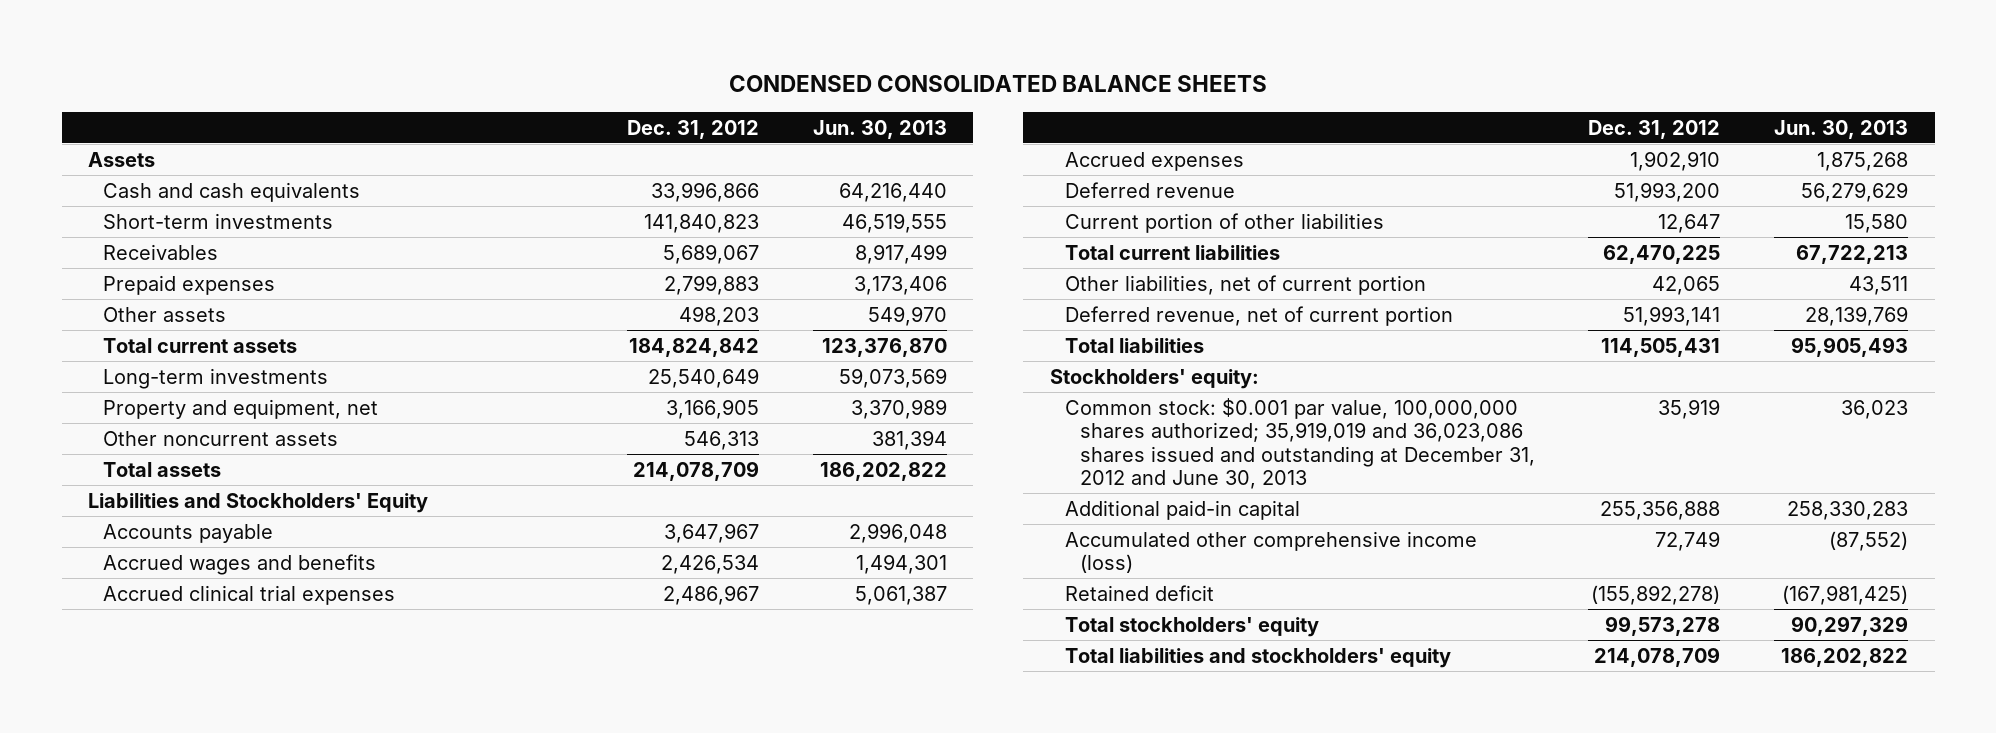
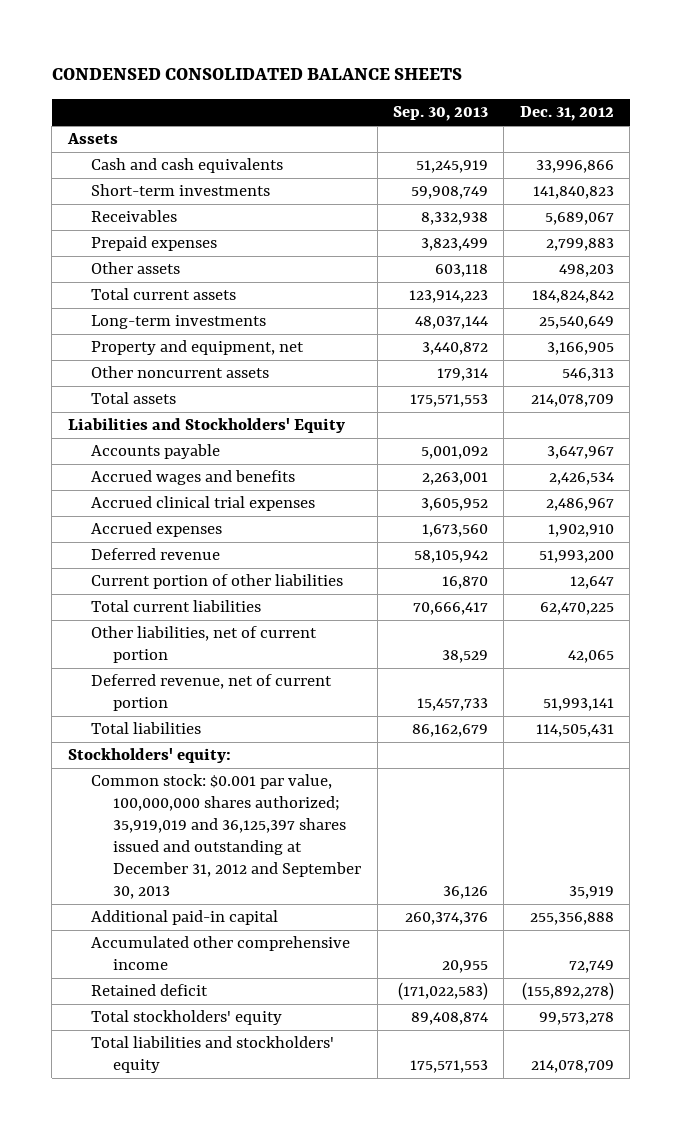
- | Dec. 31, 2012 | Jun. 30, 2013
+ | Sep. 30, 2013 | Dec. 31, 2012
- Common stock: $0.001 par value, 100,000,000 shares authorized; 35,919,019 and 36,023,086 shares issued and outstanding at December 31, 2012 and June 30, 2013 | 35,919 | 36,023
+ Common stock: $0.001 par value, 100,000,000 shares authorized; 35,919,019 and 36,125,397 shares issued and outstanding at December 31, 2012 and September 30, 2013 | 36,126 | 35,919
- Accumulated other comprehensive income (loss) | 72,749 | (87,552)
+ Accumulated other comprehensive income | 20,955 | 72,749

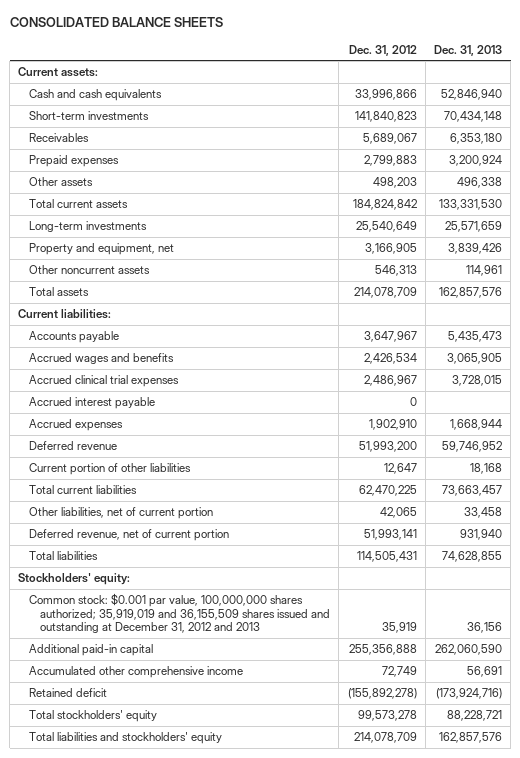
- CONDENSED CONSOLIDATED BALANCE SHEETS
+ CONSOLIDATED BALANCE SHEETS
- | Sep. 30, 2013 | Dec. 31, 2012
+ | Dec. 31, 2012 | Dec. 31, 2013
- Assets
+ Current assets:
- Liabilities and Stockholders' Equity
+ Current liabilities:
+ Accrued interest payable | 0 |
- Common stock: $0.001 par value, 100,000,000 shares authorized; 35,919,019 and 36,125,397 shares issued and outstanding at December 31, 2012 and September 30, 2013 | 36,126 | 35,919
+ Common stock: $0.001 par value, 100,000,000 shares authorized; 35,919,019 and 36,155,509 shares issued and outstanding at December 31, 2012 and 2013 | 35,919 | 36,156

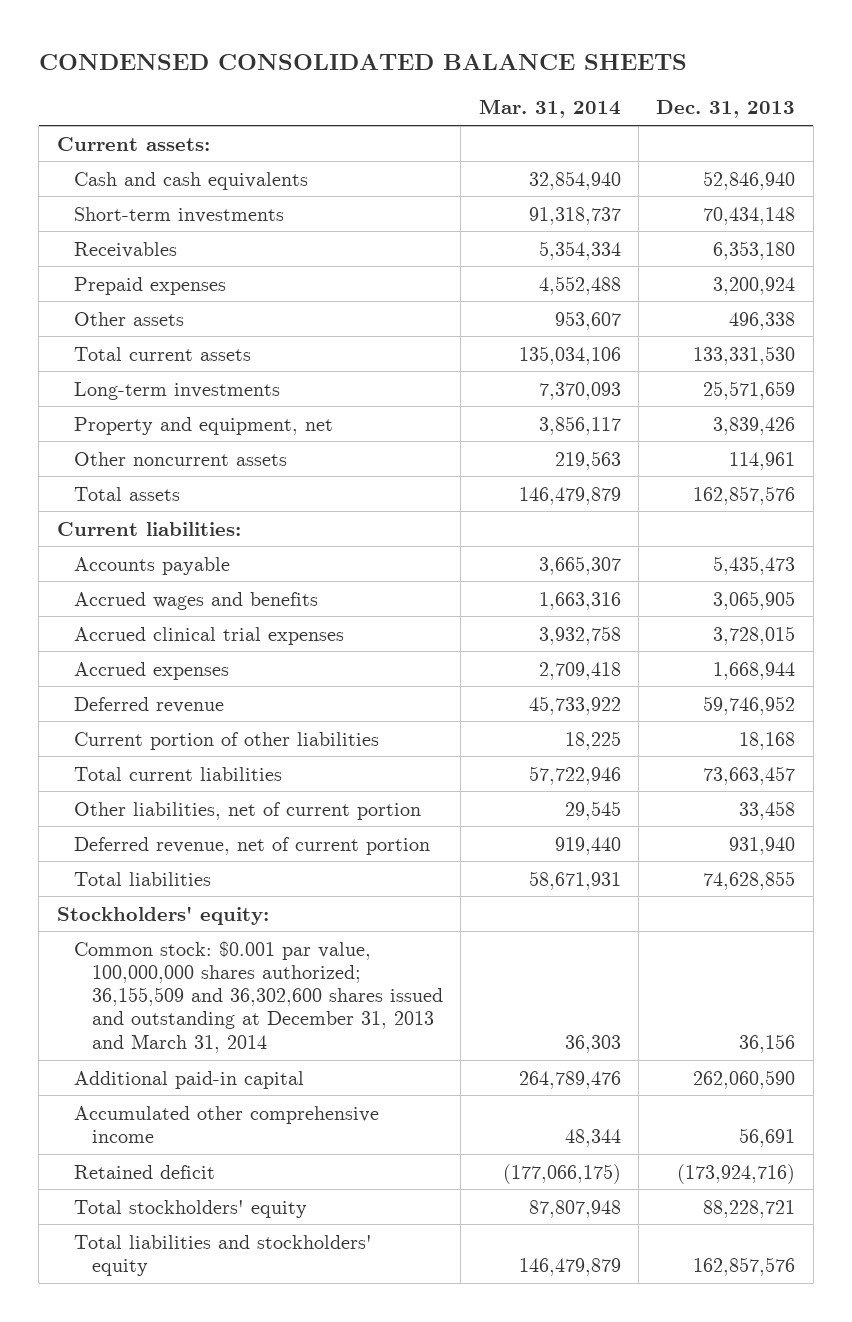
- CONSOLIDATED BALANCE SHEETS
+ CONDENSED CONSOLIDATED BALANCE SHEETS
- | Dec. 31, 2012 | Dec. 31, 2013
+ | Mar. 31, 2014 | Dec. 31, 2013
- Accrued interest payable | 0 |
- Common stock: $0.001 par value, 100,000,000 shares authorized; 35,919,019 and 36,155,509 shares issued and outstanding at December 31, 2012 and 2013 | 35,919 | 36,156
+ Common stock: $0.001 par value, 100,000,000 shares authorized; 36,155,509 and 36,302,600 shares issued and outstanding at December 31, 2013 and March 31, 2014 | 36,303 | 36,156

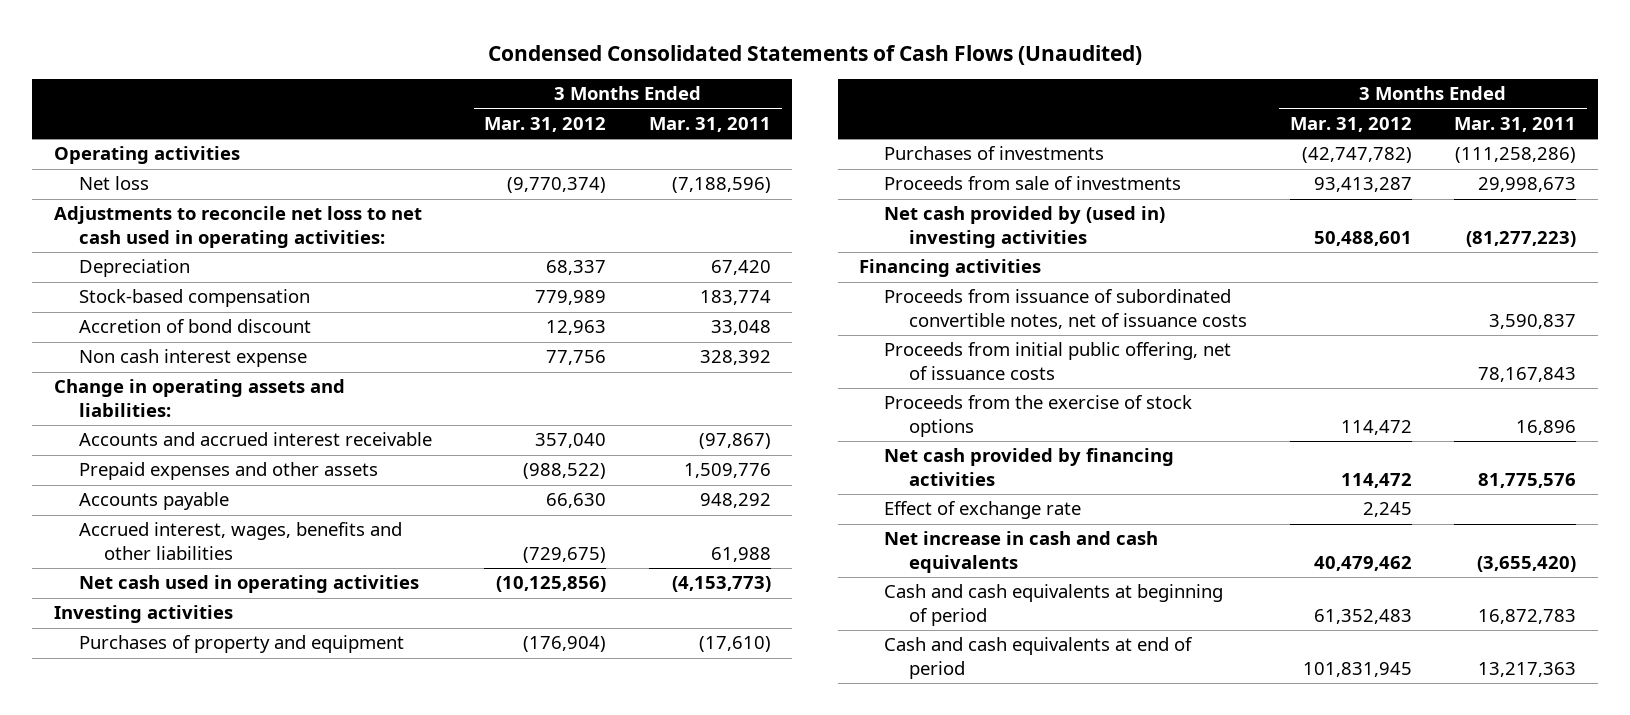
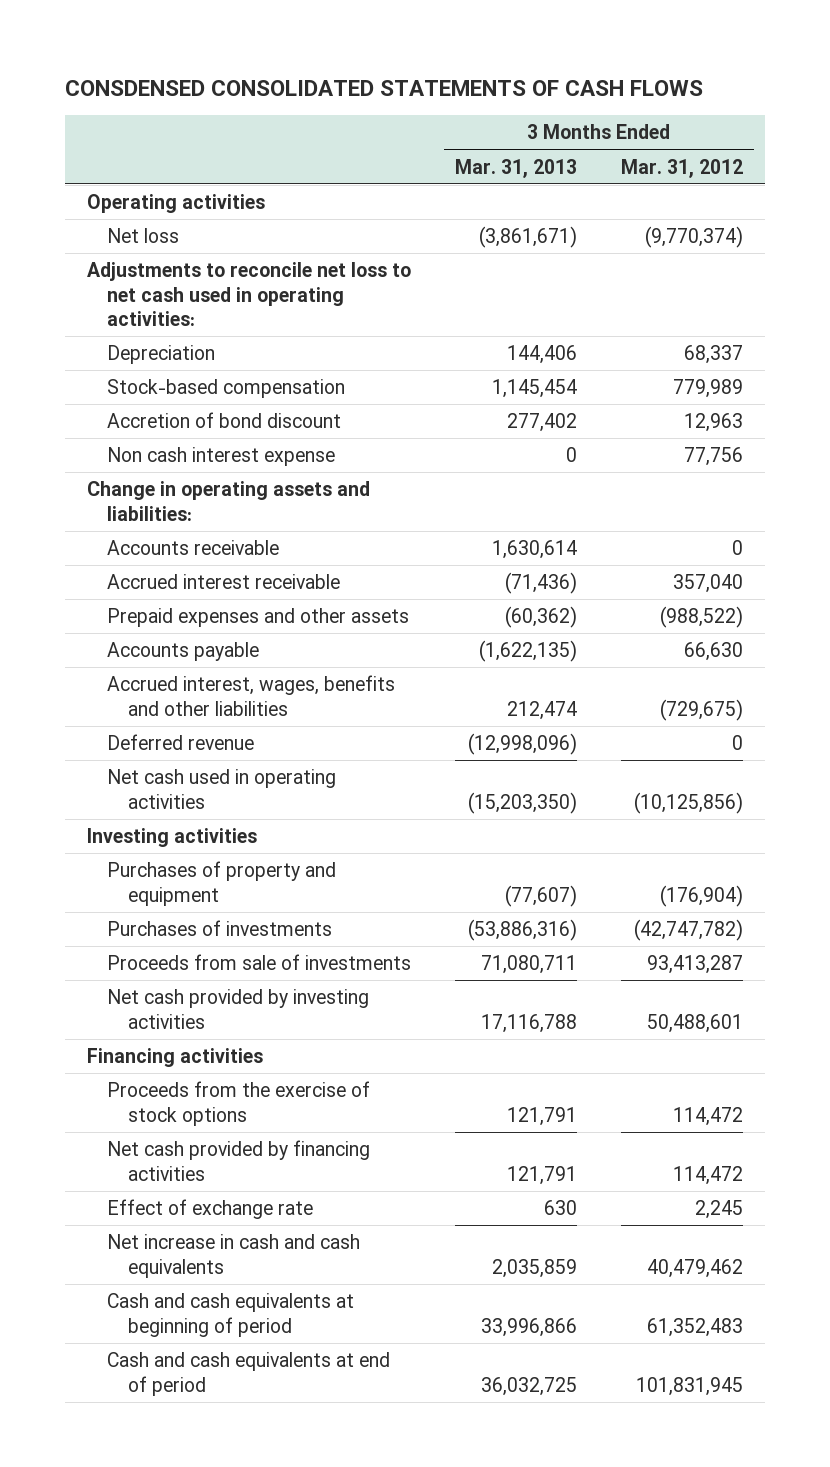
- Condensed Consolidated Statements of Cash Flows (Unaudited)
+ CONSDENSED CONSOLIDATED STATEMENTS OF CASH FLOWS
- | 3 Months Ended Mar. 31, 2012 | 3 Months Ended Mar. 31, 2011
+ | 3 Months Ended Mar. 31, 2013 | 3 Months Ended Mar. 31, 2012
- Accounts and accrued interest receivable | 357,040 | (97,867)
+ Accounts receivable | 1,630,614 | 0
+ Accrued interest receivable | (71,436) | 357,040
+ Deferred revenue | (12,998,096) | 0
- Net cash provided by (used in) investing activities | 50,488,601 | (81,277,223)
+ Net cash provided by investing activities | 17,116,788 | 50,488,601
- Proceeds from issuance of subordinated convertible notes, net of issuance costs | | 3,590,837
- Proceeds from initial public offering, net of issuance costs | | 78,167,843

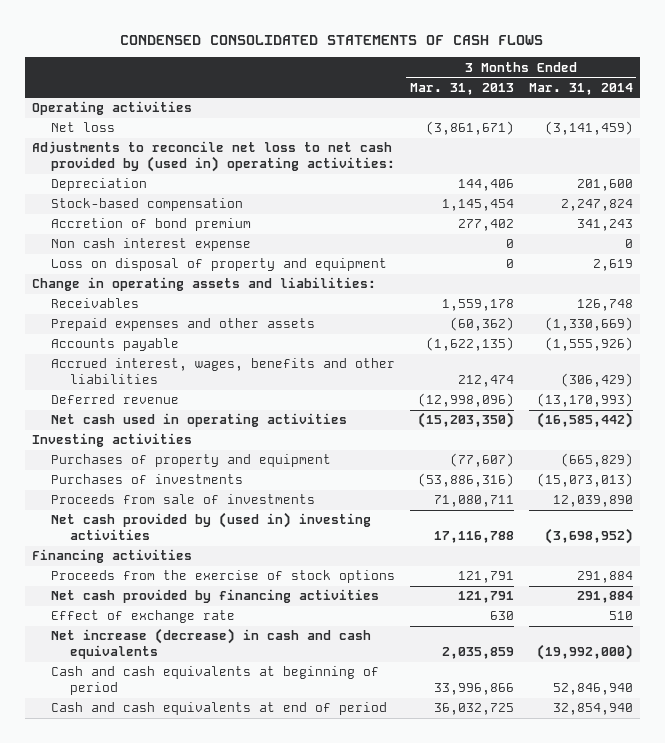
- CONSDENSED CONSOLIDATED STATEMENTS OF CASH FLOWS
+ CONDENSED CONSOLIDATED STATEMENTS OF CASH FLOWS
- | 3 Months Ended Mar. 31, 2013 | 3 Months Ended Mar. 31, 2012
+ | 3 Months Ended Mar. 31, 2013 | 3 Months Ended Mar. 31, 2014
- Adjustments to reconcile net loss to net cash used in operating activities:
+ Adjustments to reconcile net loss to net cash provided by (used in) operating activities:
- Accretion of bond discount | 277,402 | 12,963
+ Accretion of bond premium | 277,402 | 341,243
+ Loss on disposal of property and equipment | 0 | 2,619
- Accounts receivable | 1,630,614 | 0
- Accrued interest receivable | (71,436) | 357,040
+ Receivables | 1,559,178 | 126,748
- Net cash provided by investing activities | 17,116,788 | 50,488,601
+ Net cash provided by (used in) investing activities | 17,116,788 | (3,698,952)
- Net increase in cash and cash equivalents | 2,035,859 | 40,479,462
+ Net increase (decrease) in cash and cash equivalents | 2,035,859 | (19,992,000)

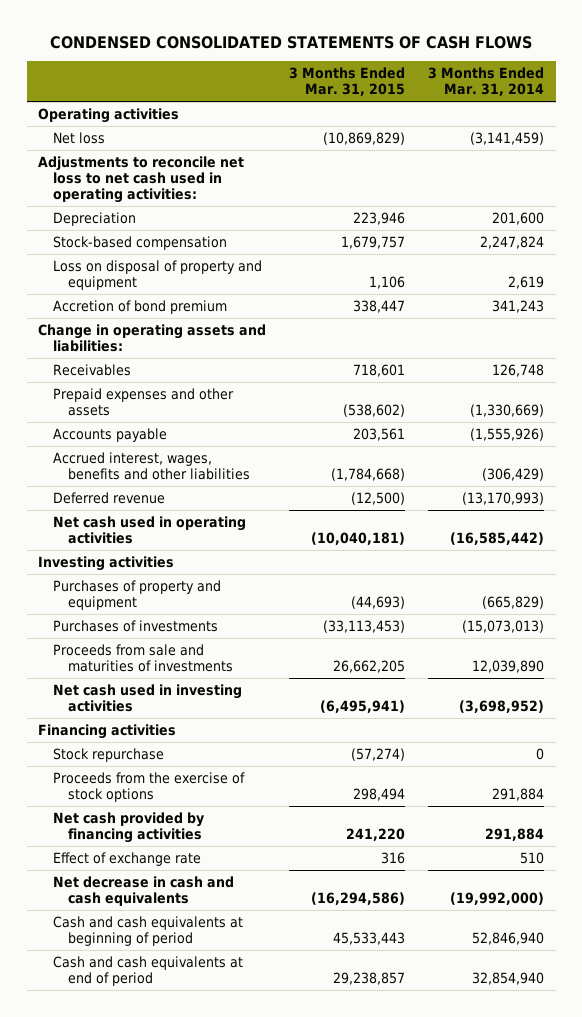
- | 3 Months Ended Mar. 31, 2013 | 3 Months Ended Mar. 31, 2014
+ | 3 Months Ended Mar. 31, 2015 | 3 Months Ended Mar. 31, 2014
- Adjustments to reconcile net loss to net cash provided by (used in) operating activities:
+ Adjustments to reconcile net loss to net cash used in operating activities:
- Non cash interest expense | 0 | 0
moved down: Accretion of bond premium | 338,447 | 341,243
- Proceeds from sale of investments | 71,080,711 | 12,039,890
- Net cash provided by (used in) investing activities | 17,116,788 | (3,698,952)
+ Proceeds from sale and maturities of investments | 26,662,205 | 12,039,890
+ Net cash used in investing activities | (6,495,941) | (3,698,952)
+ Stock repurchase | (57,274) | 0
- Net increase (decrease) in cash and cash equivalents | 2,035,859 | (19,992,000)
+ Net decrease in cash and cash equivalents | (16,294,586) | (19,992,000)

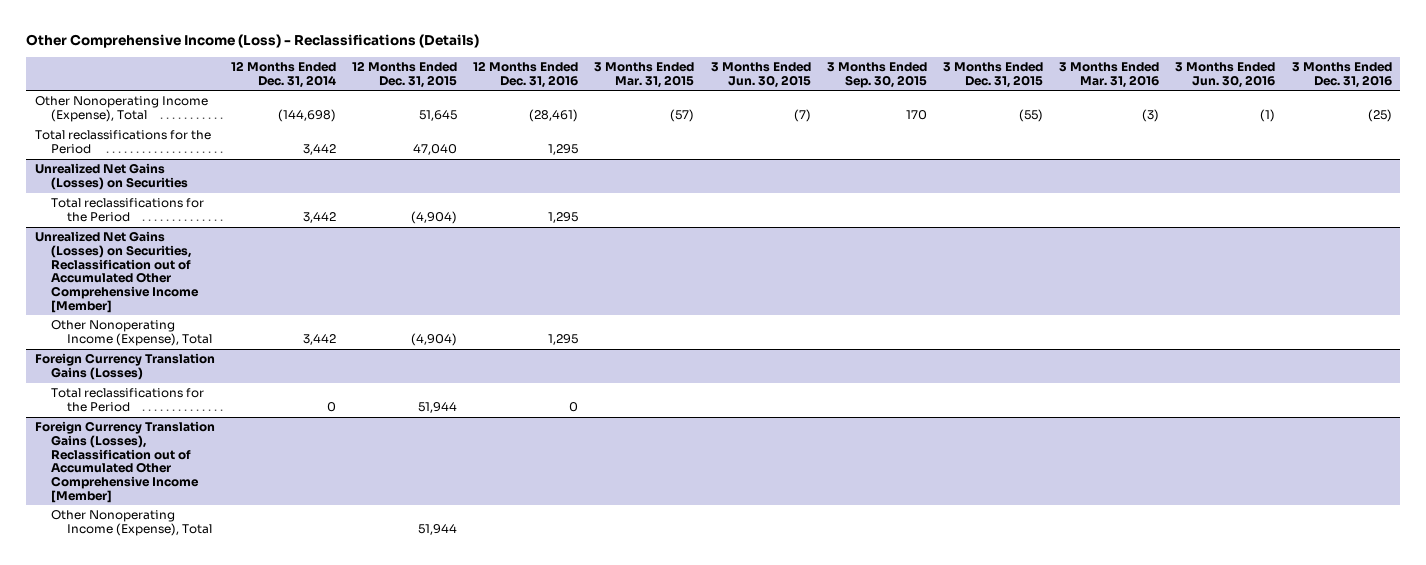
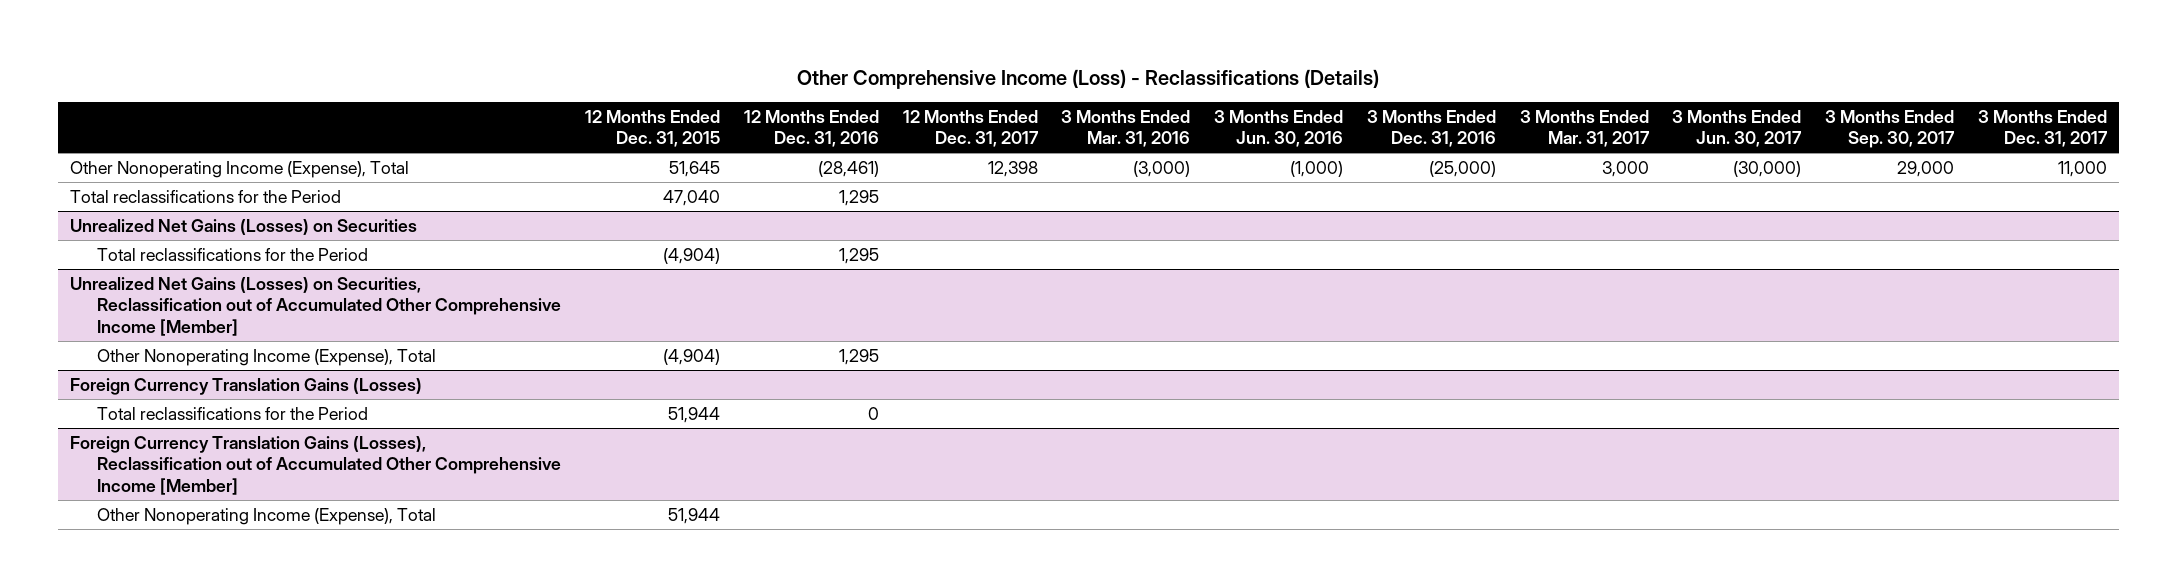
- | 12 Months Ended Dec. 31, 2014 | 12 Months Ended Dec. 31, 2015 | 12 Months Ended Dec. 31, 2016 | 3 Months Ended Mar. 31, 2015 | 3 Months Ended Jun. 30, 2015 | 3 Months Ended Sep. 30, 2015 | 3 Months Ended Dec. 31, 2015 | 3 Months Ended Mar. 31, 2016 | 3 Months Ended Jun. 30, 2016 | 3 Months Ended Dec. 31, 2016
+ | 12 Months Ended Dec. 31, 2015 | 12 Months Ended Dec. 31, 2016 | 12 Months Ended Dec. 31, 2017 | 3 Months Ended Mar. 31, 2016 | 3 Months Ended Jun. 30, 2016 | 3 Months Ended Dec. 31, 2016 | 3 Months Ended Mar. 31, 2017 | 3 Months Ended Jun. 30, 2017 | 3 Months Ended Sep. 30, 2017 | 3 Months Ended Dec. 31, 2017
- Other Nonoperating Income (Expense), Total | (144,698) | 51,645 | (28,461) | (57) | (7) | 170 | (55) | (3) | (1) | (25)
+ Other Nonoperating Income (Expense), Total | 51,645 | (28,461) | 12,398 | (3,000) | (1,000) | (25,000) | 3,000 | (30,000) | 29,000 | 11,000

